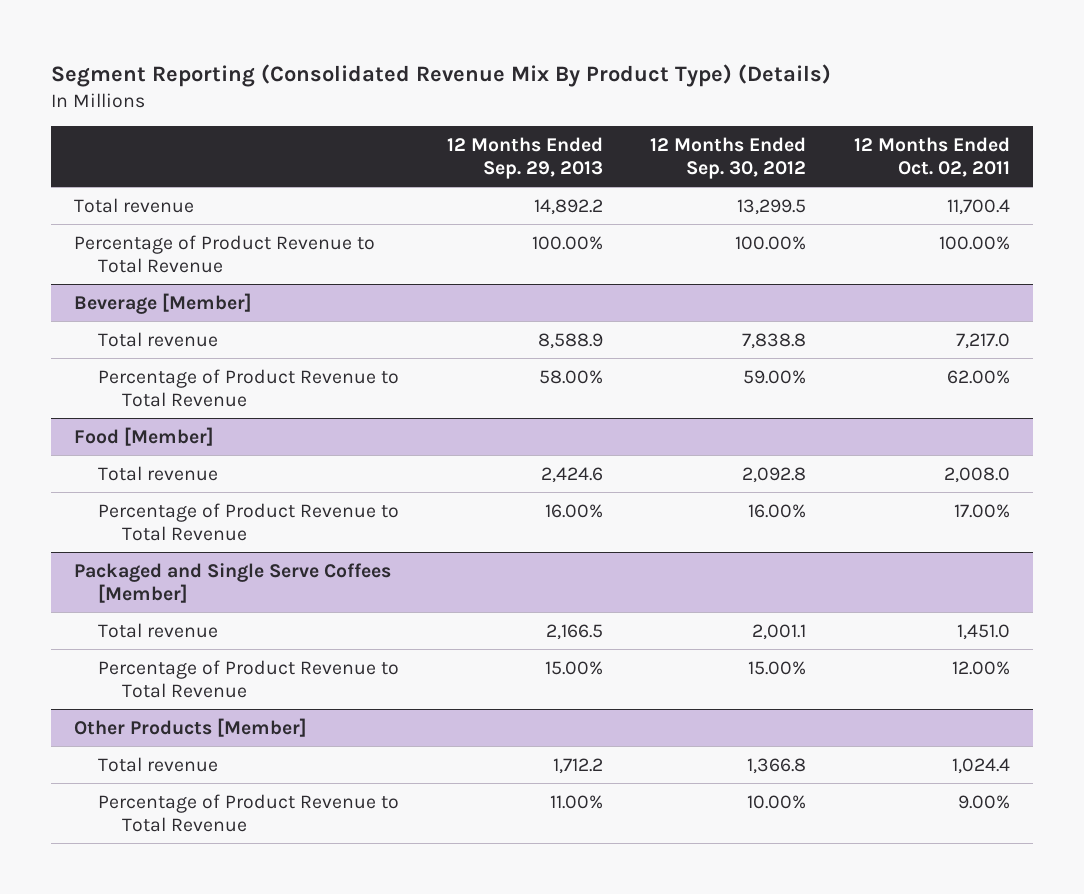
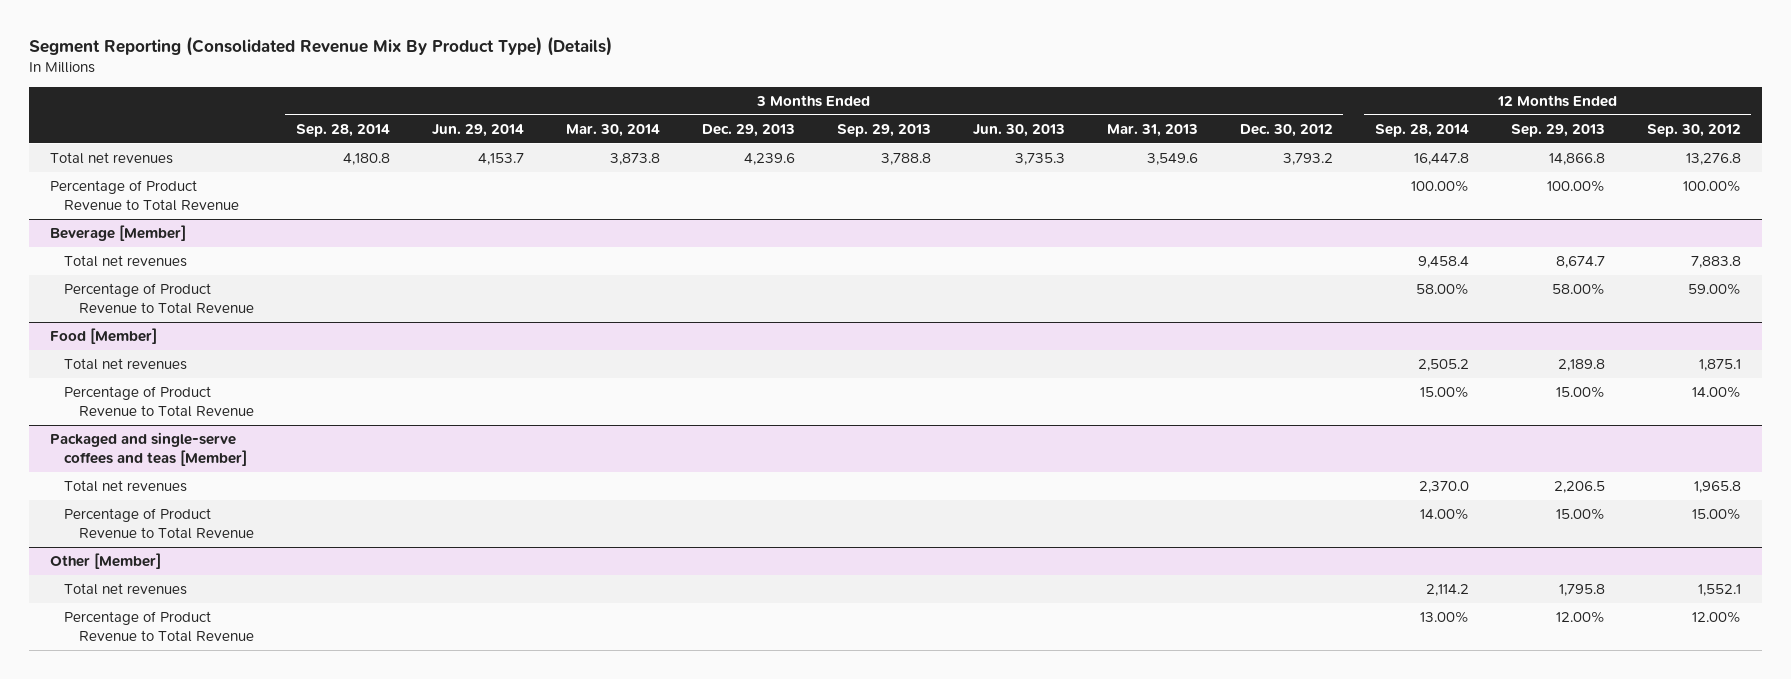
- | 12 Months Ended Sep. 29, 2013 | 12 Months Ended Sep. 30, 2012 | 12 Months Ended Oct. 02, 2011
+ | 3 Months Ended Sep. 28, 2014 | 3 Months Ended Jun. 29, 2014 | 3 Months Ended Mar. 30, 2014 | 3 Months Ended Dec. 29, 2013 | 3 Months Ended Sep. 29, 2013 | 3 Months Ended Jun. 30, 2013 | 3 Months Ended Mar. 31, 2013 | 3 Months Ended Dec. 30, 2012 | 12 Months Ended Sep. 28, 2014 | 12 Months Ended Sep. 29, 2013 | 12 Months Ended Sep. 30, 2012
- Total revenue | 14,892.2 | 13,299.5 | 11,700.4
+ Total net revenues | 4,180.8 | 4,153.7 | 3,873.8 | 4,239.6 | 3,788.8 | 3,735.3 | 3,549.6 | 3,793.2 | 16,447.8 | 14,866.8 | 13,276.8
@ Beverage [Member]
- Total revenue | 8,588.9 | 7,838.8 | 7,217.0
+ Total net revenues | | | | | | | | | 9,458.4 | 8,674.7 | 7,883.8
@ Food [Member]
- Total revenue | 2,424.6 | 2,092.8 | 2,008.0
- Percentage of Product Revenue to Total Revenue | 16.00% | 16.00% | 17.00%
- Packaged and Single Serve Coffees [Member]
- Total revenue | 2,166.5 | 2,001.1 | 1,451.0
@ Food [Member]
+ Total net revenues | | | | | | | | | 2,505.2 | 2,189.8 | 1,875.1
+ Percentage of Product Revenue to Total Revenue | | | | | | | | | 15.00% | 15.00% | 14.00%
+ Packaged and single-serve coffees and teas [Member]
+ Total net revenues | | | | | | | | | 2,370.0 | 2,206.5 | 1,965.8
- Other Products [Member]
- Total revenue | 1,712.2 | 1,366.8 | 1,024.4
- Percentage of Product Revenue to Total Revenue | 11.00% | 10.00% | 9.00%
+ Other [Member]
+ Total net revenues | | | | | | | | | 2,114.2 | 1,795.8 | 1,552.1
+ Percentage of Product Revenue to Total Revenue | | | | | | | | | 13.00% | 12.00% | 12.00%

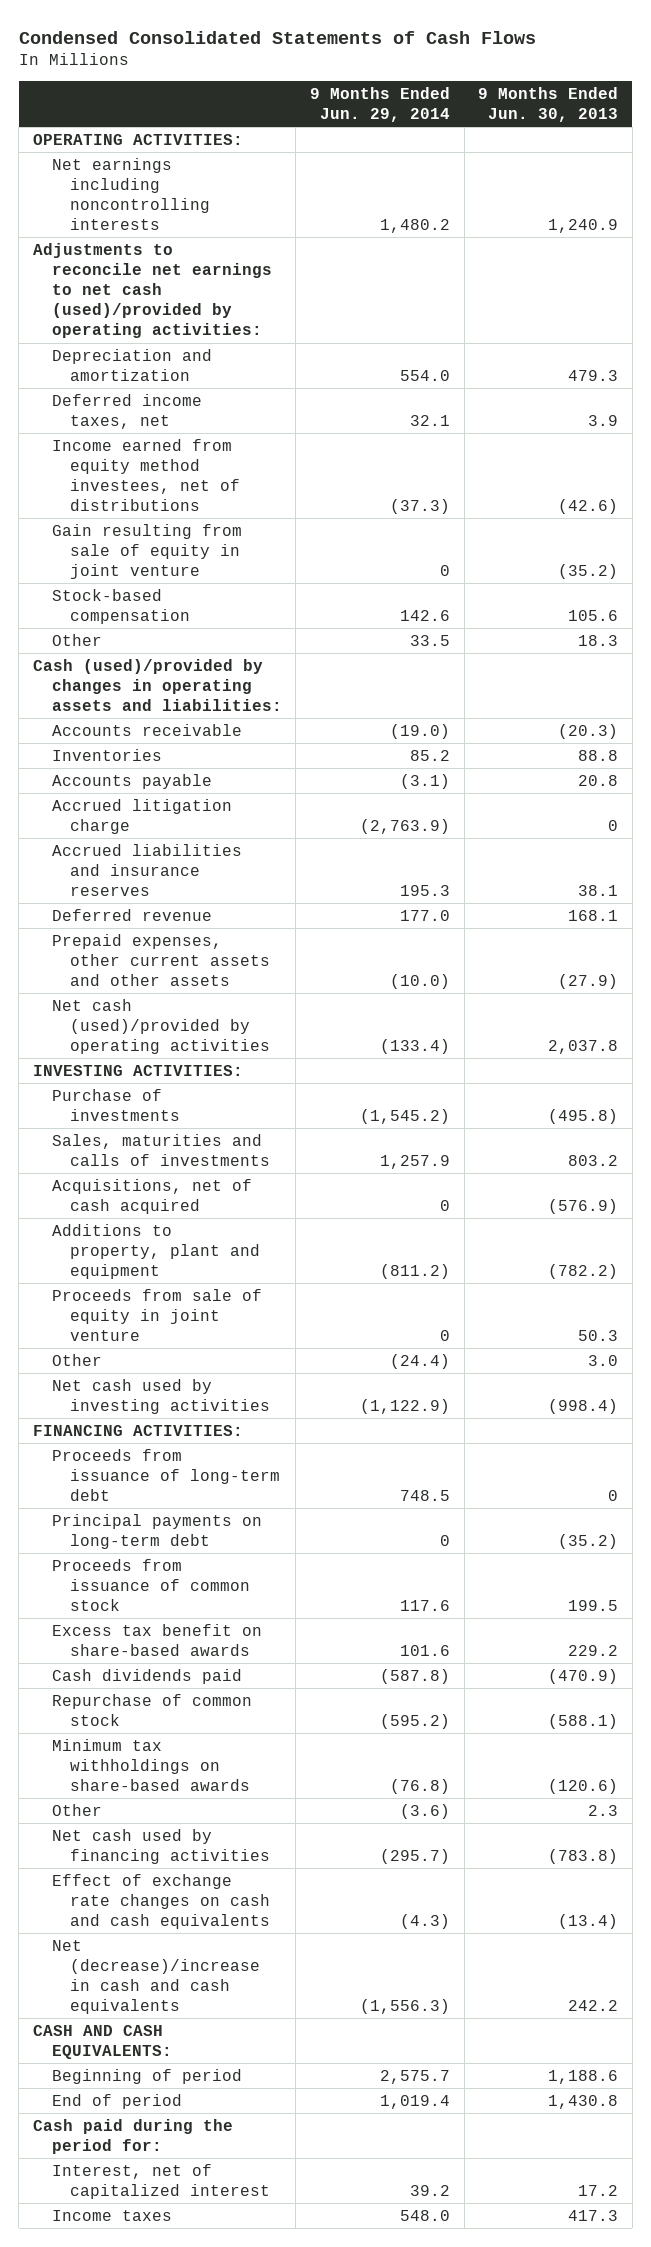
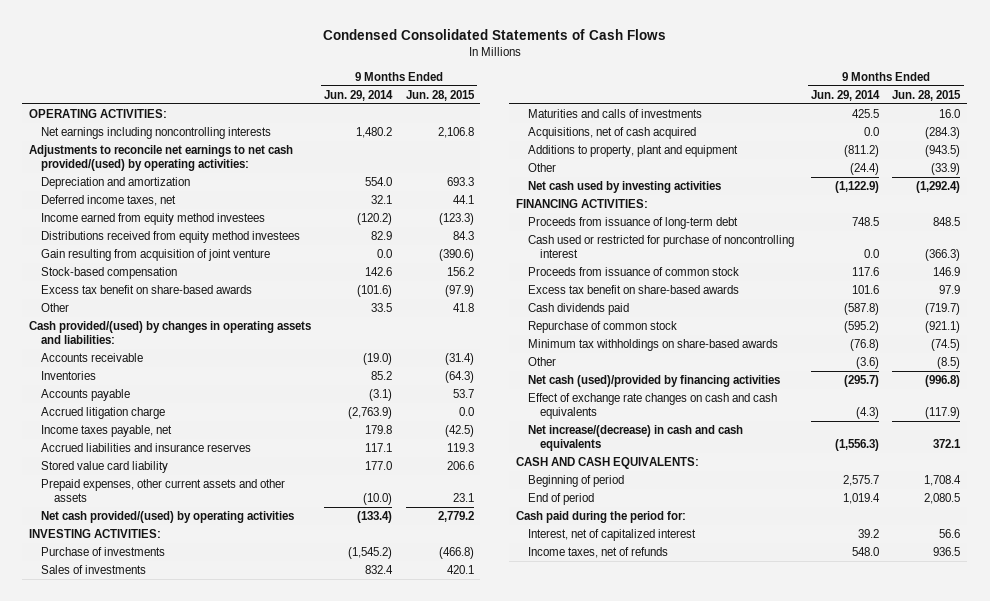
- | 9 Months Ended Jun. 29, 2014 | 9 Months Ended Jun. 30, 2013
+ | 9 Months Ended Jun. 29, 2014 | 9 Months Ended Jun. 28, 2015
- Adjustments to reconcile net earnings to net cash (used)/provided by operating activities:
+ Adjustments to reconcile net earnings to net cash provided/(used) by operating activities:
- Income earned from equity method investees, net of distributions | (37.3) | (42.6)
- Gain resulting from sale of equity in joint venture | 0 | (35.2)
+ Income earned from equity method investees | (120.2) | (123.3)
+ Distributions received from equity method investees | 82.9 | 84.3
+ Gain resulting from acquisition of joint venture | 0.0 | (390.6)
+ Excess tax benefit on share-based awards | (101.6) | (97.9)
- Cash (used)/provided by changes in operating assets and liabilities:
+ Cash provided/(used) by changes in operating assets and liabilities:
- Accrued liabilities and insurance reserves | 195.3 | 38.1
- Deferred revenue | 177.0 | 168.1
+ Income taxes payable, net | 179.8 | (42.5)
+ Accrued liabilities and insurance reserves | 117.1 | 119.3
+ Stored value card liability | 177.0 | 206.6
- Net cash (used)/provided by operating activities | (133.4) | 2,037.8
+ Net cash provided/(used) by operating activities | (133.4) | 2,779.2
- Sales, maturities and calls of investments | 1,257.9 | 803.2
- Acquisitions, net of cash acquired | 0 | (576.9)
+ Sales of investments | 832.4 | 420.1
+ Maturities and calls of investments | 425.5 | 16.0
+ Acquisitions, net of cash acquired | 0.0 | (284.3)
- Proceeds from sale of equity in joint venture | 0 | 50.3
- Principal payments on long-term debt | 0 | (35.2)
+ Cash used or restricted for purchase of noncontrolling interest | 0.0 | (366.3)
- Net cash used by financing activities | (295.7) | (783.8)
+ Net cash (used)/provided by financing activities | (295.7) | (996.8)
- Net (decrease)/increase in cash and cash equivalents | (1,556.3) | 242.2
+ Net increase/(decrease) in cash and cash equivalents | (1,556.3) | 372.1
- Income taxes | 548.0 | 417.3
+ Income taxes, net of refunds | 548.0 | 936.5

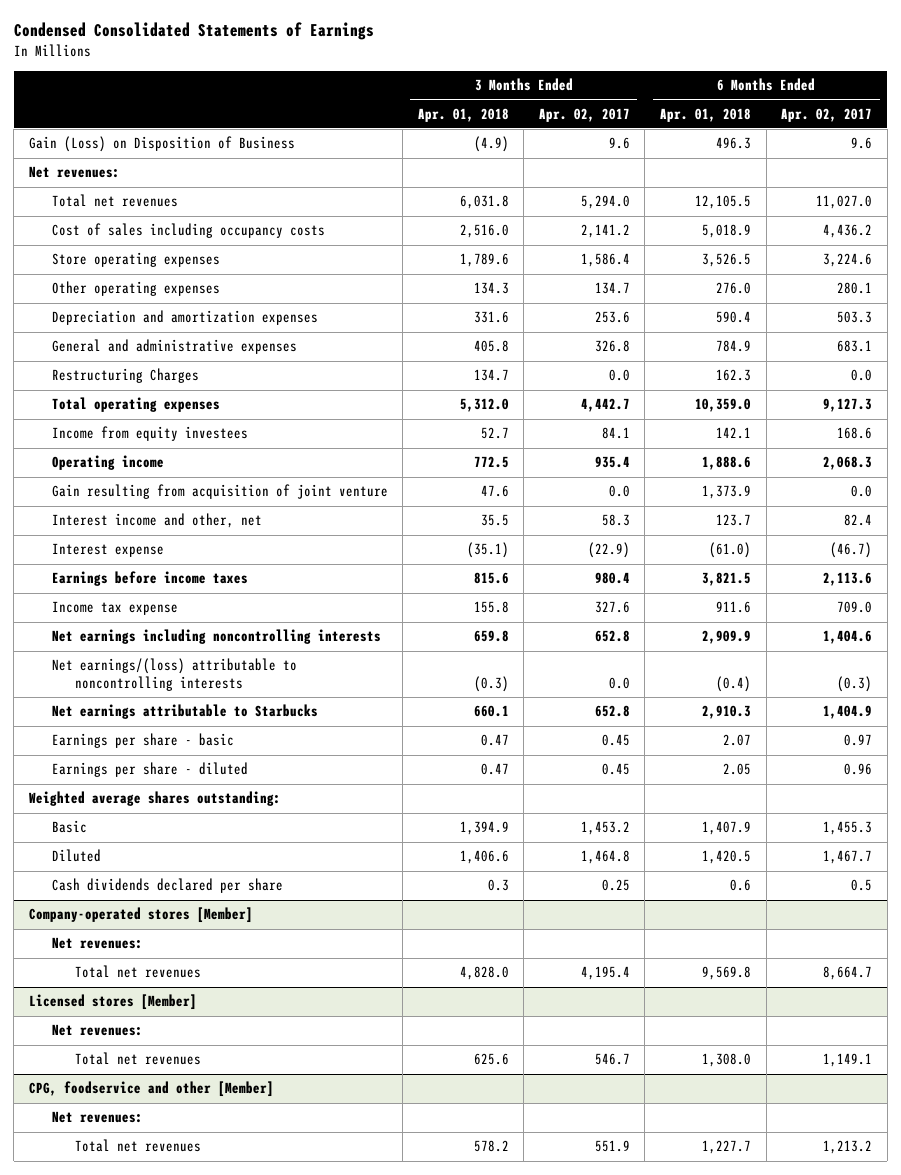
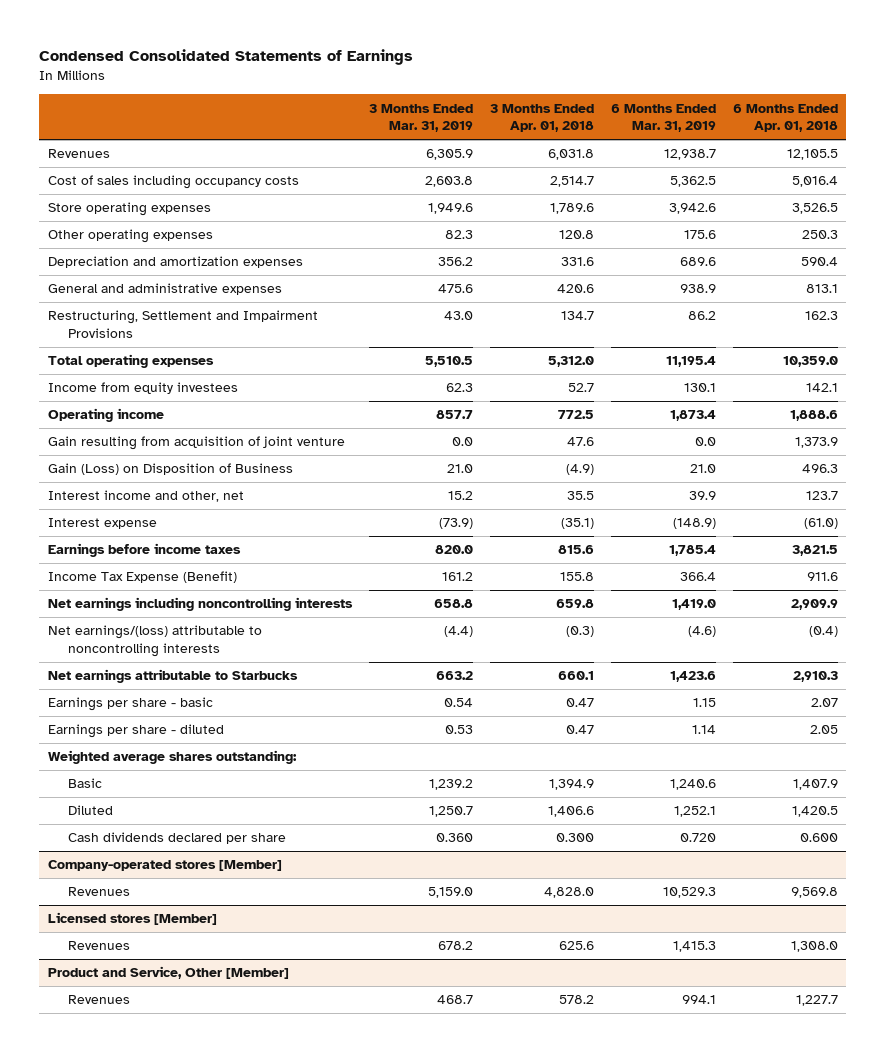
- | 3 Months Ended Apr. 01, 2018 | 3 Months Ended Apr. 02, 2017 | 6 Months Ended Apr. 01, 2018 | 6 Months Ended Apr. 02, 2017
+ | 3 Months Ended Mar. 31, 2019 | 3 Months Ended Apr. 01, 2018 | 6 Months Ended Mar. 31, 2019 | 6 Months Ended Apr. 01, 2018
- Net revenues:
- Total net revenues | 6,031.8 | 5,294.0 | 12,105.5 | 11,027.0
- Cost of sales including occupancy costs | 2,516.0 | 2,141.2 | 5,018.9 | 4,436.2
+ Revenues | 6,305.9 | 6,031.8 | 12,938.7 | 12,105.5
+ Cost of sales including occupancy costs | 2,603.8 | 2,514.7 | 5,362.5 | 5,016.4
- Other operating expenses | 134.3 | 134.7 | 276.0 | 280.1
+ Other operating expenses | 82.3 | 120.8 | 175.6 | 250.3
- General and administrative expenses | 405.8 | 326.8 | 784.9 | 683.1
- Restructuring Charges | 134.7 | 0.0 | 162.3 | 0.0
+ General and administrative expenses | 475.6 | 420.6 | 938.9 | 813.1
+ Restructuring, Settlement and Impairment Provisions | 43.0 | 134.7 | 86.2 | 162.3
moved down: Gain (Loss) on Disposition of Business | 21.0 | (4.9) | 21.0 | 496.3
- Income tax expense | 155.8 | 327.6 | 911.6 | 709.0
+ Income Tax Expense (Benefit) | 161.2 | 155.8 | 366.4 | 911.6
- Cash dividends declared per share | 0.3 | 0.25 | 0.6 | 0.5
+ Cash dividends declared per share | 0.360 | 0.300 | 0.720 | 0.600
@ Company-operated stores [Member]
- Net revenues:
- Total net revenues | 4,828.0 | 4,195.4 | 9,569.8 | 8,664.7
+ Revenues | 5,159.0 | 4,828.0 | 10,529.3 | 9,569.8
@ Licensed stores [Member]
- Net revenues:
- Total net revenues | 625.6 | 546.7 | 1,308.0 | 1,149.1
- CPG, foodservice and other [Member]
- Net revenues:
- Total net revenues | 578.2 | 551.9 | 1,227.7 | 1,213.2
@ Licensed stores [Member]
+ Revenues | 678.2 | 625.6 | 1,415.3 | 1,308.0
+ Product and Service, Other [Member]
+ Revenues | 468.7 | 578.2 | 994.1 | 1,227.7

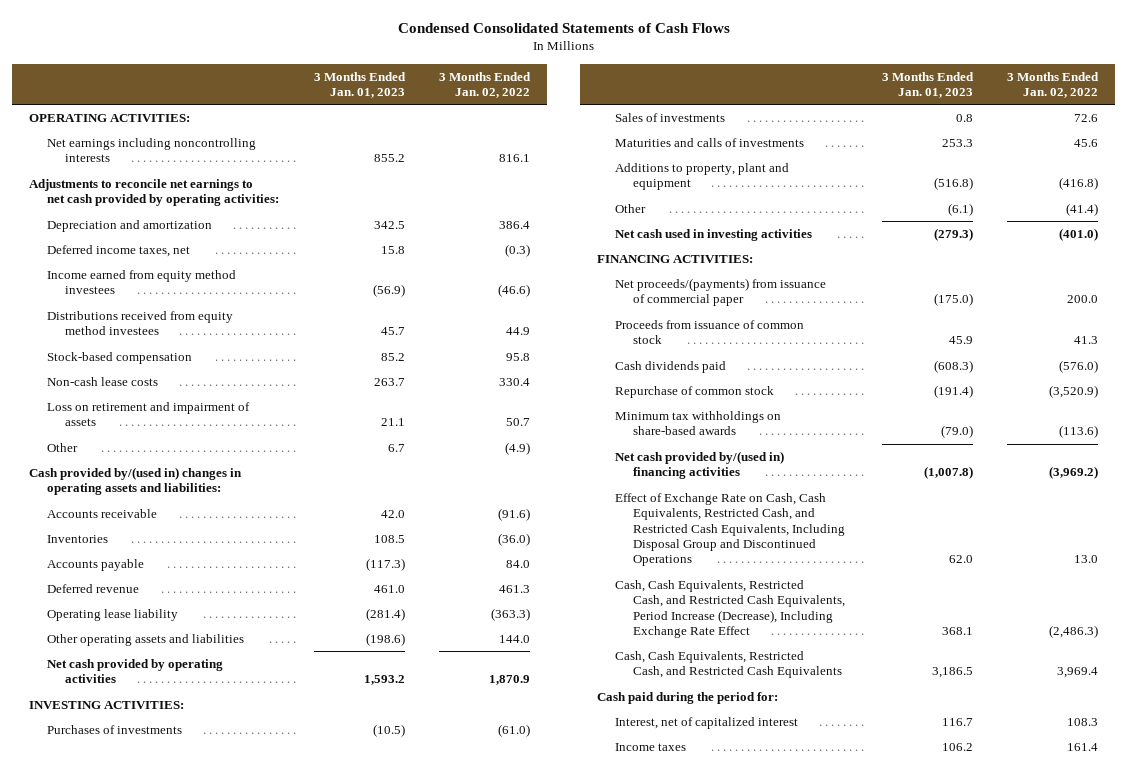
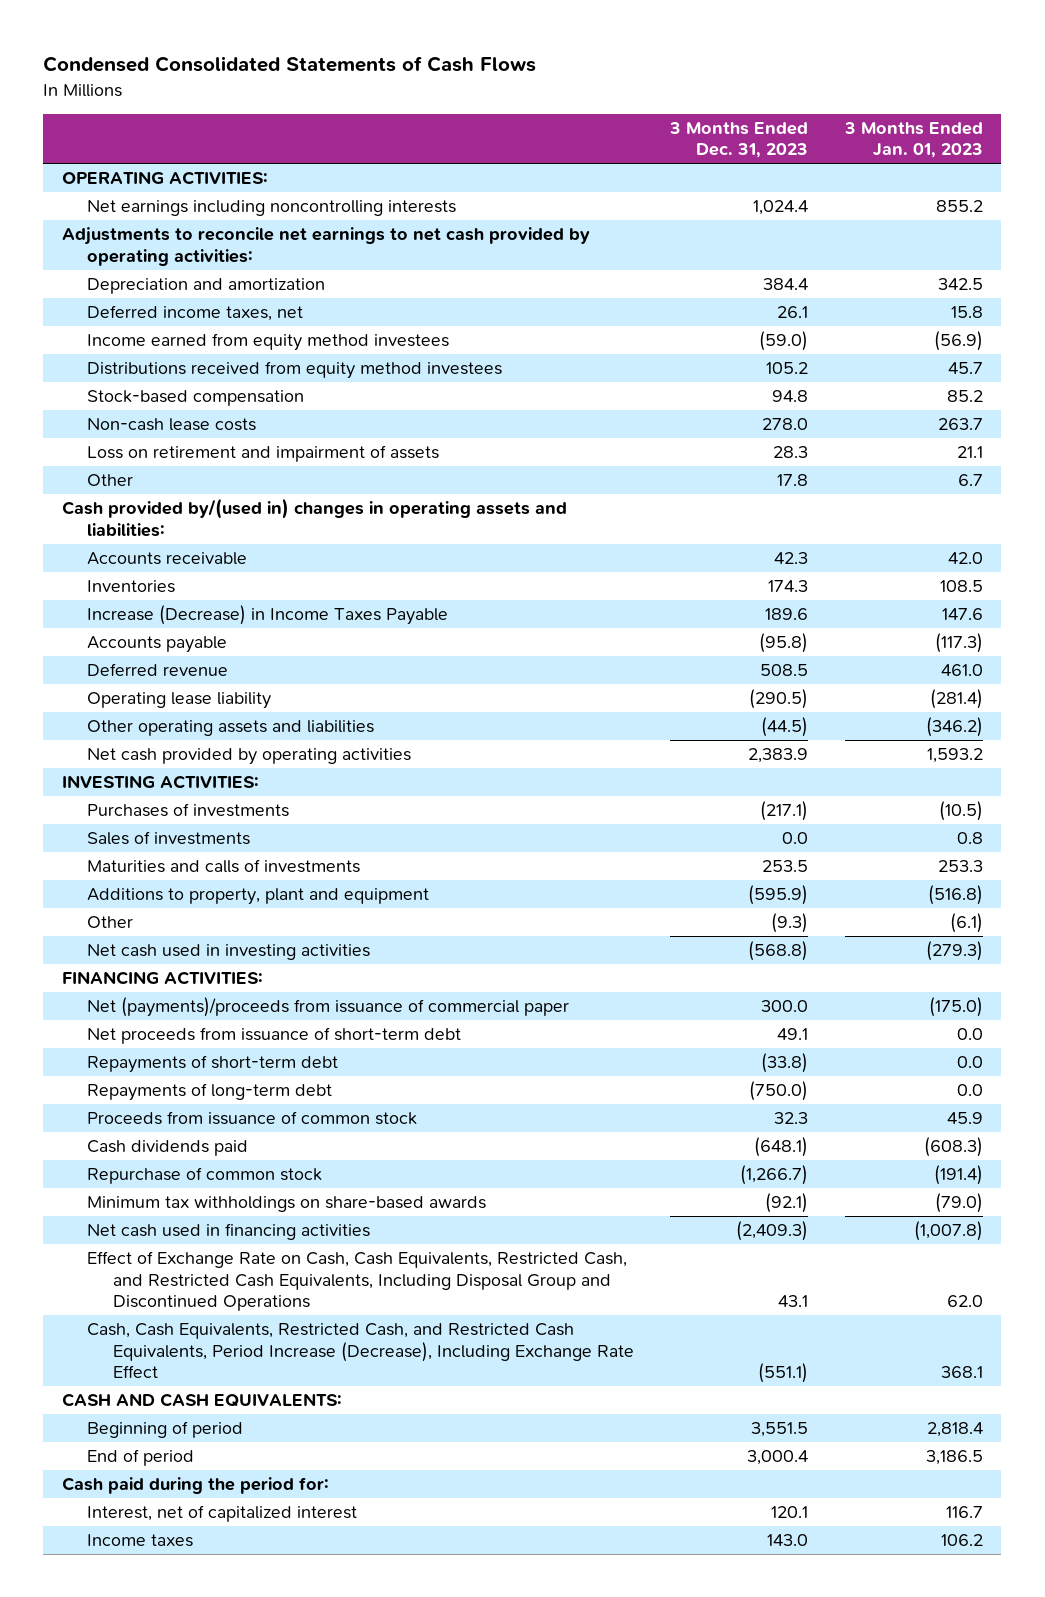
- | 3 Months Ended Jan. 01, 2023 | 3 Months Ended Jan. 02, 2022
+ | 3 Months Ended Dec. 31, 2023 | 3 Months Ended Jan. 01, 2023
+ Increase (Decrease) in Income Taxes Payable | 189.6 | 147.6
- Other operating assets and liabilities | (198.6) | 144.0
+ Other operating assets and liabilities | (44.5) | (346.2)
- Net proceeds/(payments) from issuance of commercial paper | (175.0) | 200.0
+ Net (payments)/proceeds from issuance of commercial paper | 300.0 | (175.0)
+ Net proceeds from issuance of short-term debt | 49.1 | 0.0
+ Repayments of short-term debt | (33.8) | 0.0
+ Repayments of long-term debt | (750.0) | 0.0
- Net cash provided by/(used in) financing activities | (1,007.8) | (3,969.2)
+ Net cash used in financing activities | (2,409.3) | (1,007.8)
- Cash, Cash Equivalents, Restricted Cash, and Restricted Cash Equivalents | 3,186.5 | 3,969.4
+ CASH AND CASH EQUIVALENTS:
+ Beginning of period | 3,551.5 | 2,818.4
+ End of period | 3,000.4 | 3,186.5

